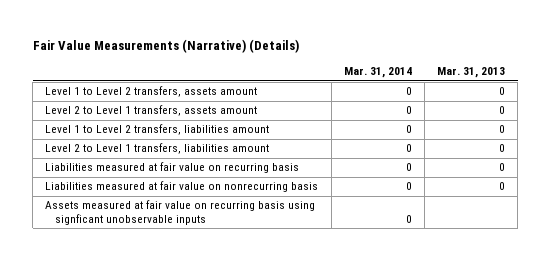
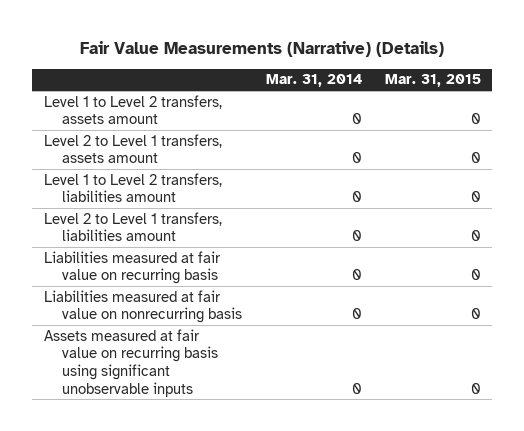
- | Mar. 31, 2014 | Mar. 31, 2013
+ | Mar. 31, 2014 | Mar. 31, 2015
- Assets measured at fair value on recurring basis using signficant unobservable inputs | 0 |
+ Assets measured at fair value on recurring basis using significant unobservable inputs | 0 | 0

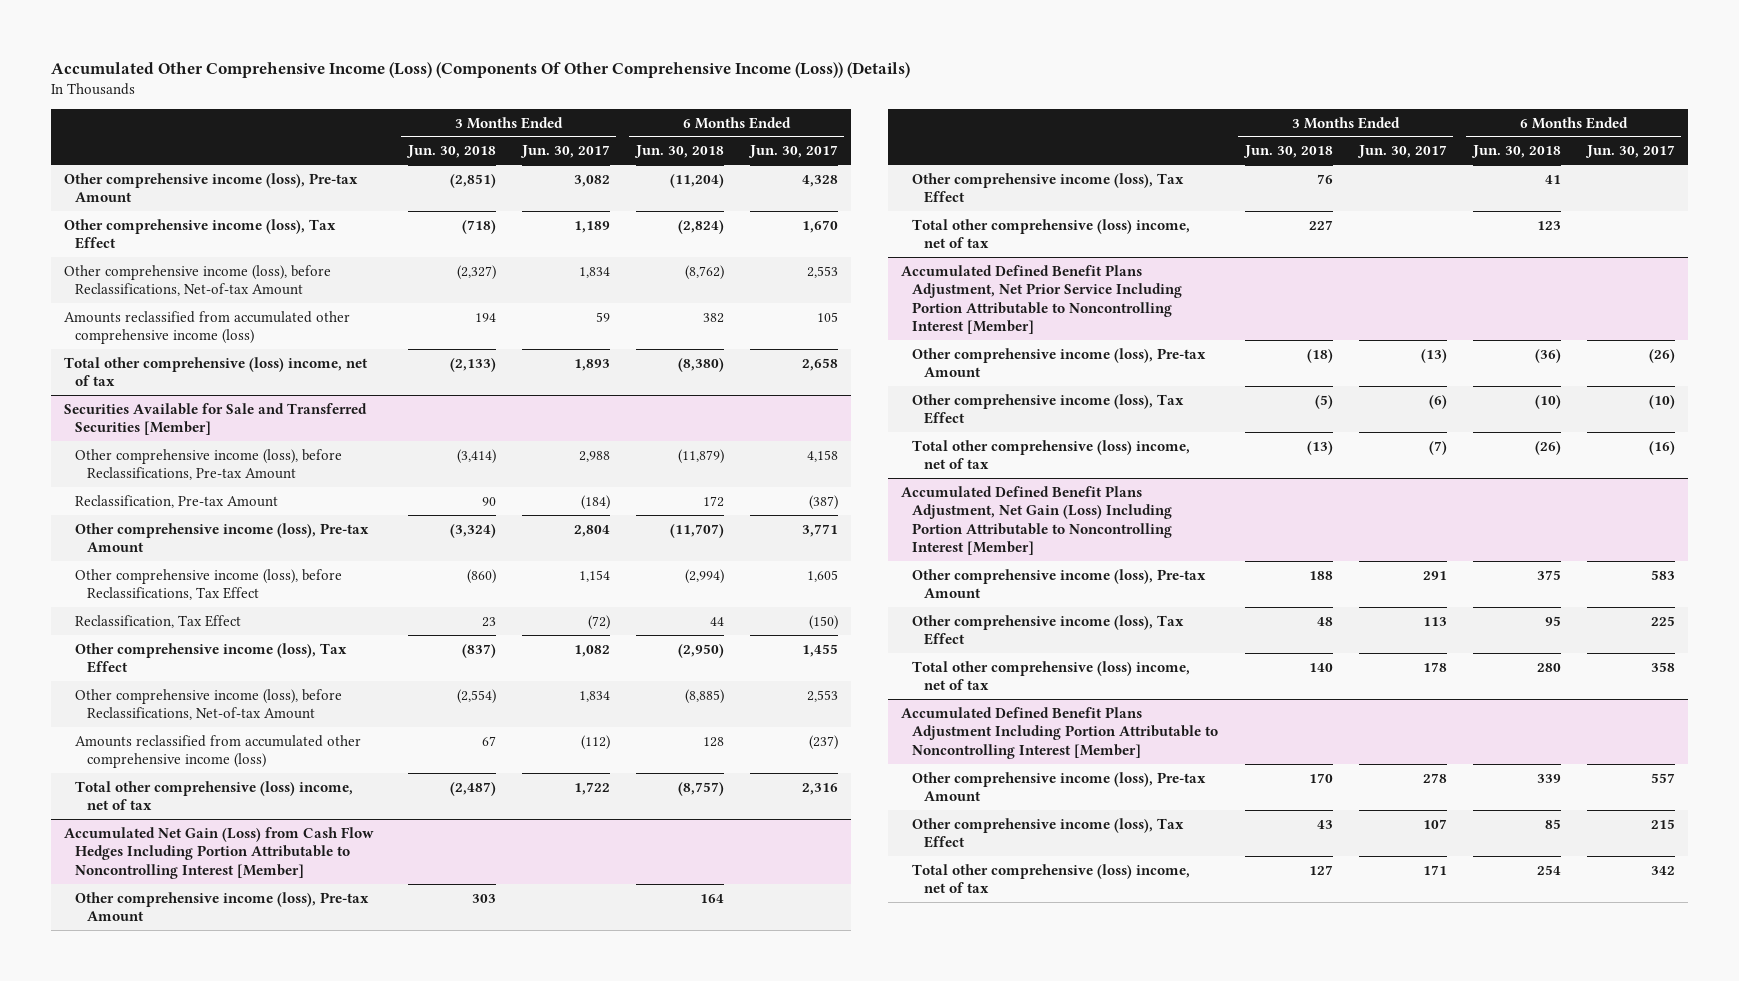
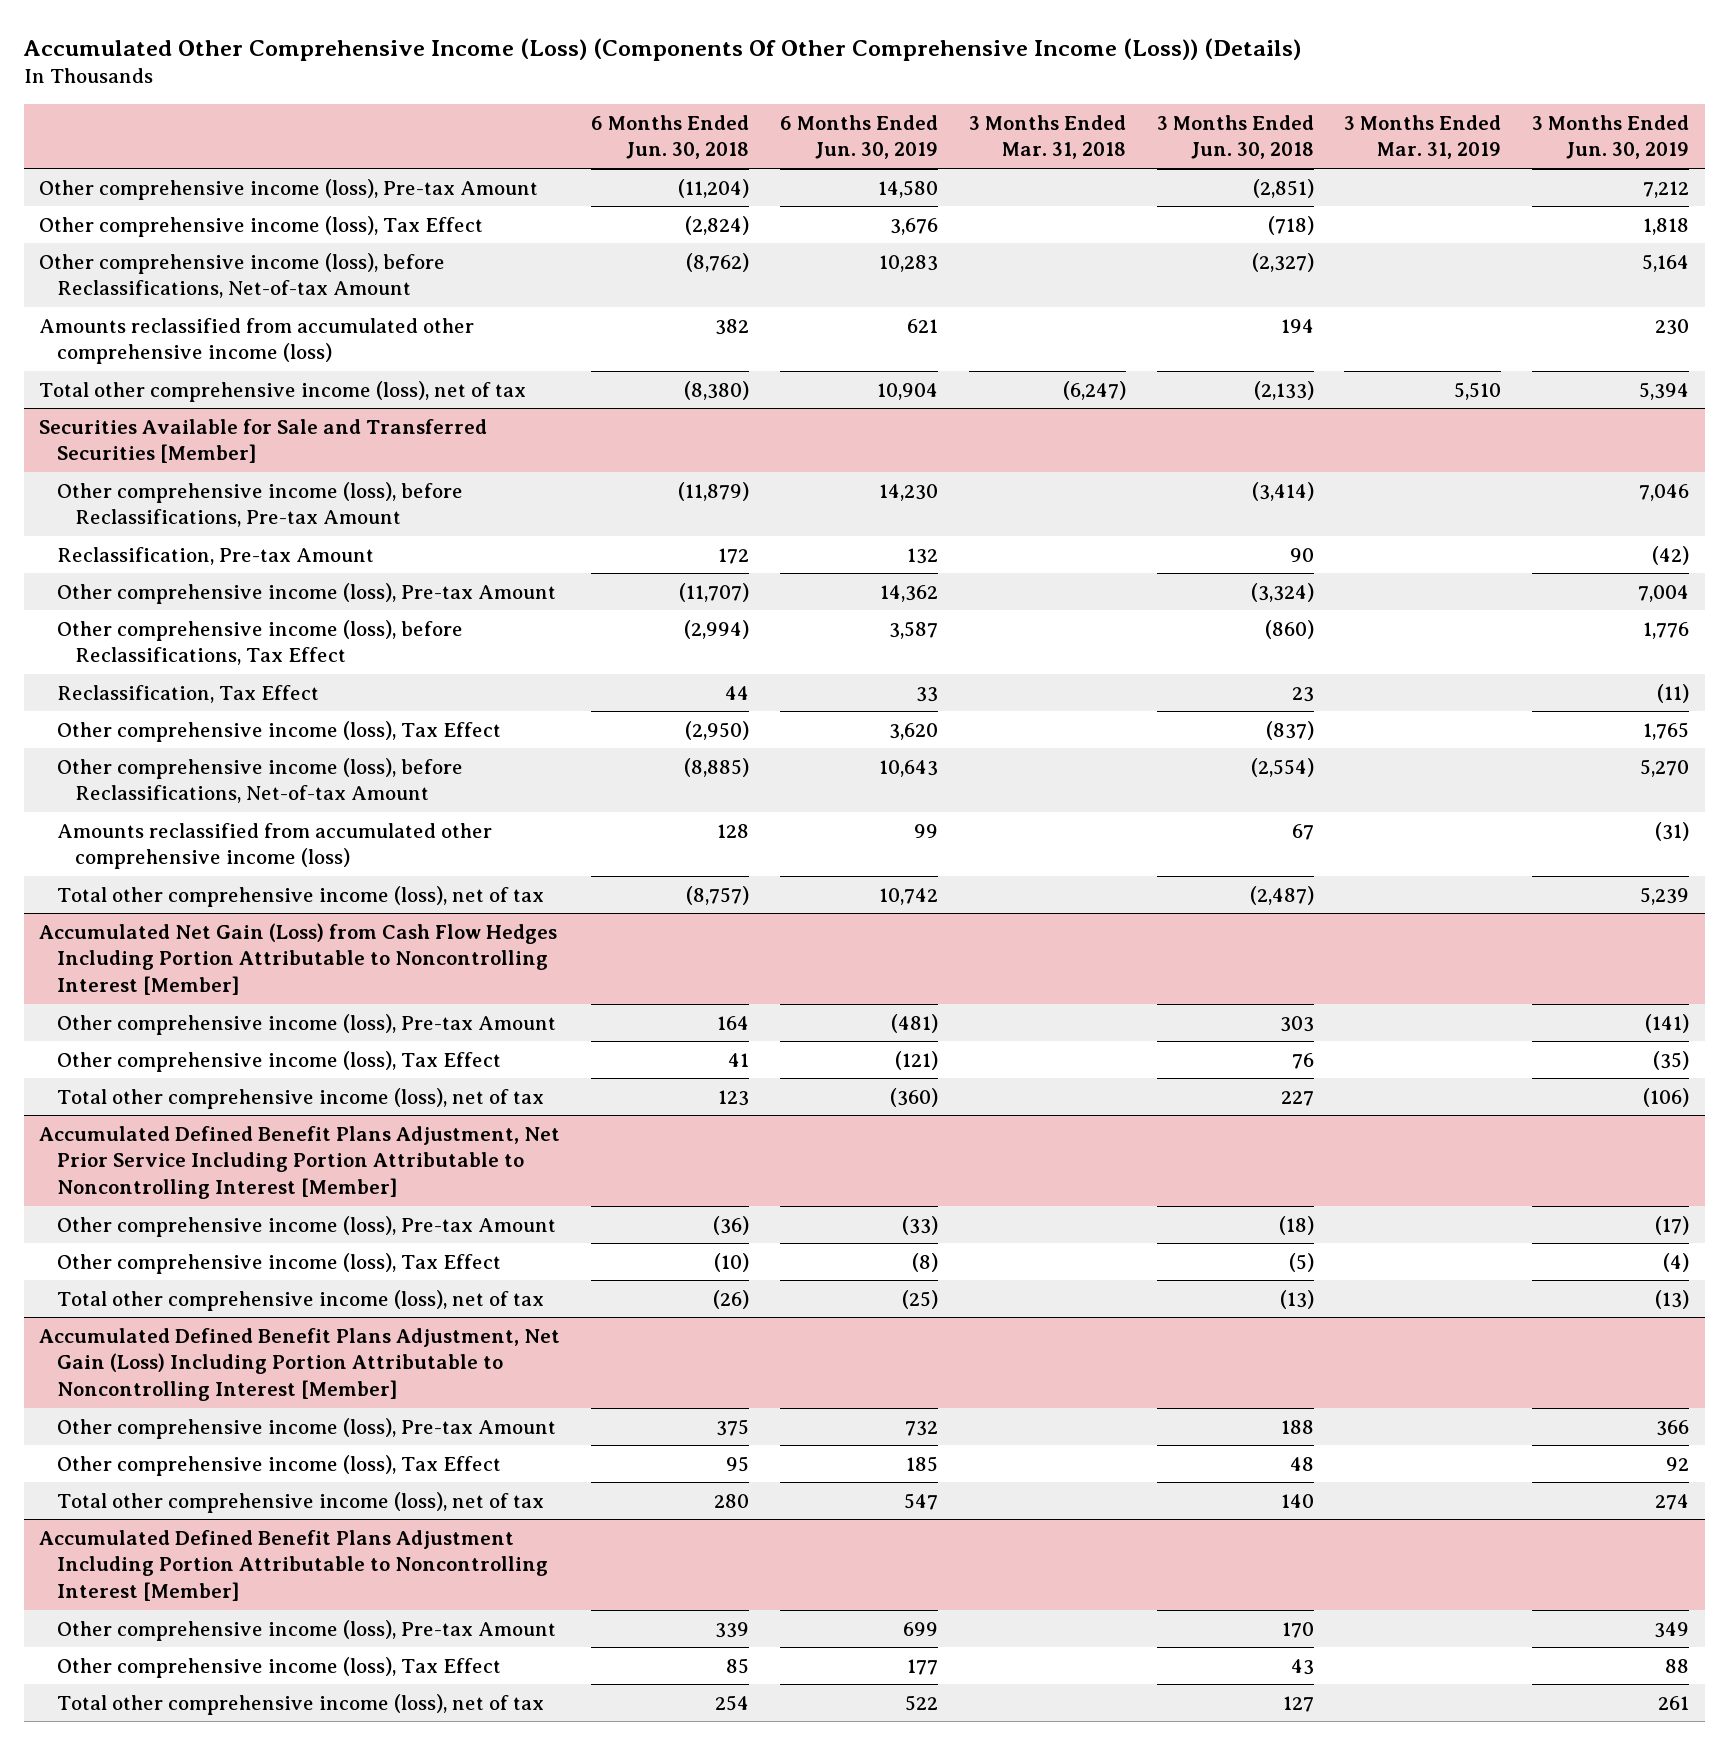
- | 3 Months Ended Jun. 30, 2018 | 3 Months Ended Jun. 30, 2017 | 6 Months Ended Jun. 30, 2018 | 6 Months Ended Jun. 30, 2017
+ | 6 Months Ended Jun. 30, 2018 | 6 Months Ended Jun. 30, 2019 | 3 Months Ended Mar. 31, 2018 | 3 Months Ended Jun. 30, 2018 | 3 Months Ended Mar. 31, 2019 | 3 Months Ended Jun. 30, 2019
- Total other comprehensive (loss) income, net of tax | (2,133) | 1,893 | (8,380) | 2,658
+ Total other comprehensive income (loss), net of tax | (8,380) | 10,904 | (6,247) | (2,133) | 5,510 | 5,394
@ Securities Available for Sale and Transferred Securities [Member]
- Total other comprehensive (loss) income, net of tax | (2,487) | 1,722 | (8,757) | 2,316
+ Total other comprehensive income (loss), net of tax | (8,757) | 10,742 | | (2,487) | | 5,239
@ Accumulated Net Gain (Loss) from Cash Flow Hedges Including Portion Attributable to Noncontrolling Interest [Member]
- Total other comprehensive (loss) income, net of tax | 227 | | 123 |
+ Total other comprehensive income (loss), net of tax | 123 | (360) | | 227 | | (106)
@ Accumulated Defined Benefit Plans Adjustment, Net Prior Service Including Portion Attributable to Noncontrolling Interest [Member]
- Total other comprehensive (loss) income, net of tax | (13) | (7) | (26) | (16)
+ Total other comprehensive income (loss), net of tax | (26) | (25) | | (13) | | (13)
@ Accumulated Defined Benefit Plans Adjustment, Net Gain (Loss) Including Portion Attributable to Noncontrolling Interest [Member]
- Total other comprehensive (loss) income, net of tax | 140 | 178 | 280 | 358
+ Total other comprehensive income (loss), net of tax | 280 | 547 | | 140 | | 274
@ Accumulated Defined Benefit Plans Adjustment Including Portion Attributable to Noncontrolling Interest [Member]
- Total other comprehensive (loss) income, net of tax | 127 | 171 | 254 | 342
+ Total other comprehensive income (loss), net of tax | 254 | 522 | | 127 | | 261

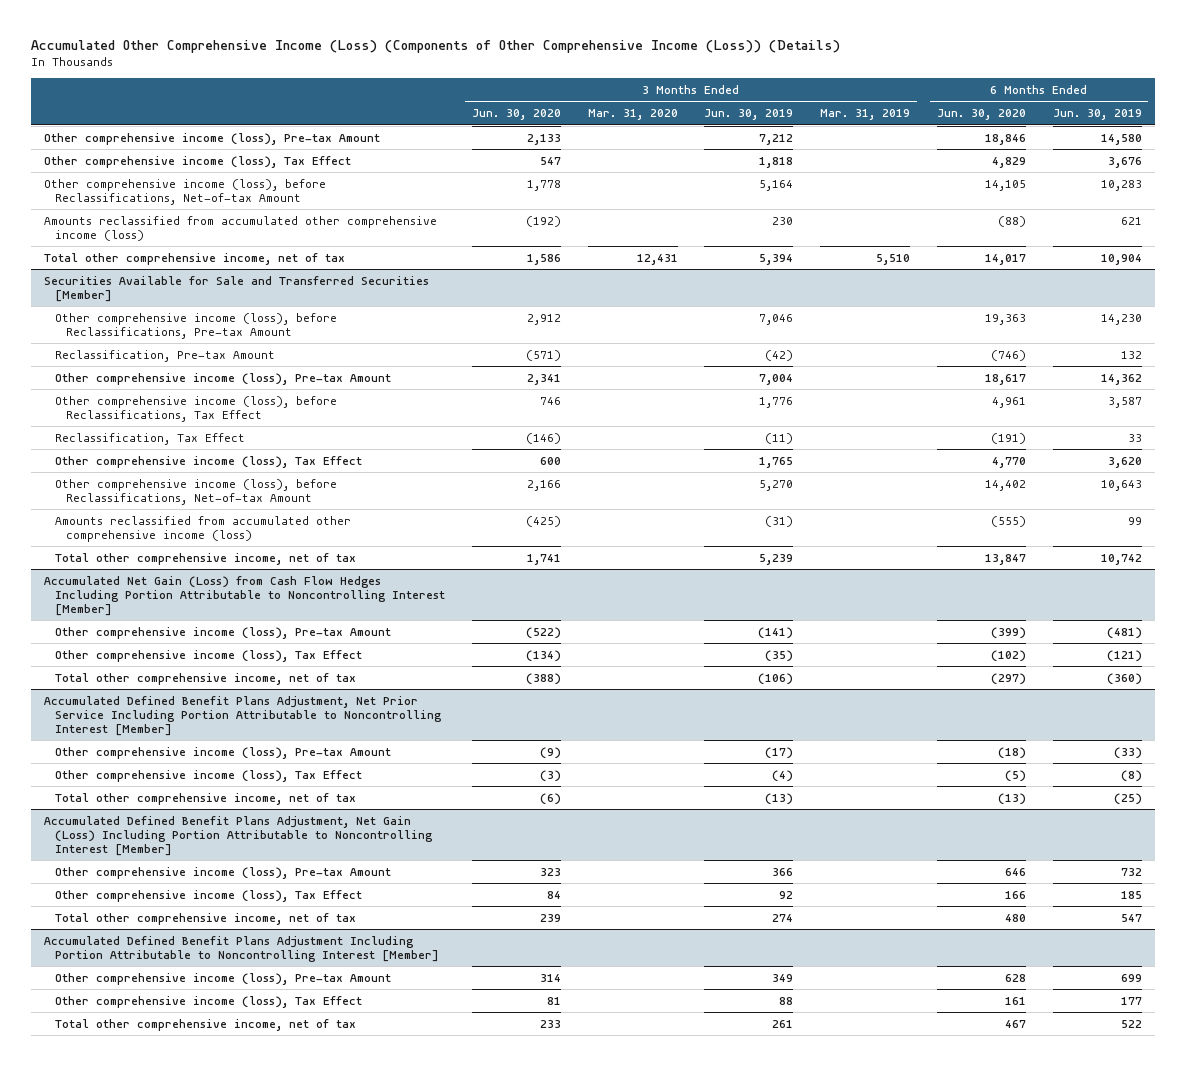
- Accumulated Other Comprehensive Income (Loss) (Components Of Other Comprehensive Income (Loss)) (Details)
+ Accumulated Other Comprehensive Income (Loss) (Components of Other Comprehensive Income (Loss)) (Details)
- | 6 Months Ended Jun. 30, 2018 | 6 Months Ended Jun. 30, 2019 | 3 Months Ended Mar. 31, 2018 | 3 Months Ended Jun. 30, 2018 | 3 Months Ended Mar. 31, 2019 | 3 Months Ended Jun. 30, 2019
+ | 3 Months Ended Jun. 30, 2020 | 3 Months Ended Mar. 31, 2020 | 3 Months Ended Jun. 30, 2019 | 3 Months Ended Mar. 31, 2019 | 6 Months Ended Jun. 30, 2020 | 6 Months Ended Jun. 30, 2019
- Total other comprehensive income (loss), net of tax | (8,380) | 10,904 | (6,247) | (2,133) | 5,510 | 5,394
+ Total other comprehensive income, net of tax | 1,586 | 12,431 | 5,394 | 5,510 | 14,017 | 10,904
@ Securities Available for Sale and Transferred Securities [Member]
- Total other comprehensive income (loss), net of tax | (8,757) | 10,742 | | (2,487) | | 5,239
+ Total other comprehensive income, net of tax | 1,741 | | 5,239 | | 13,847 | 10,742
@ Accumulated Net Gain (Loss) from Cash Flow Hedges Including Portion Attributable to Noncontrolling Interest [Member]
- Total other comprehensive income (loss), net of tax | 123 | (360) | | 227 | | (106)
+ Total other comprehensive income, net of tax | (388) | | (106) | | (297) | (360)
@ Accumulated Defined Benefit Plans Adjustment, Net Prior Service Including Portion Attributable to Noncontrolling Interest [Member]
- Total other comprehensive income (loss), net of tax | (26) | (25) | | (13) | | (13)
+ Total other comprehensive income, net of tax | (6) | | (13) | | (13) | (25)
@ Accumulated Defined Benefit Plans Adjustment, Net Gain (Loss) Including Portion Attributable to Noncontrolling Interest [Member]
- Total other comprehensive income (loss), net of tax | 280 | 547 | | 140 | | 274
+ Total other comprehensive income, net of tax | 239 | | 274 | | 480 | 547
@ Accumulated Defined Benefit Plans Adjustment Including Portion Attributable to Noncontrolling Interest [Member]
- Total other comprehensive income (loss), net of tax | 254 | 522 | | 127 | | 261
+ Total other comprehensive income, net of tax | 233 | | 261 | | 467 | 522

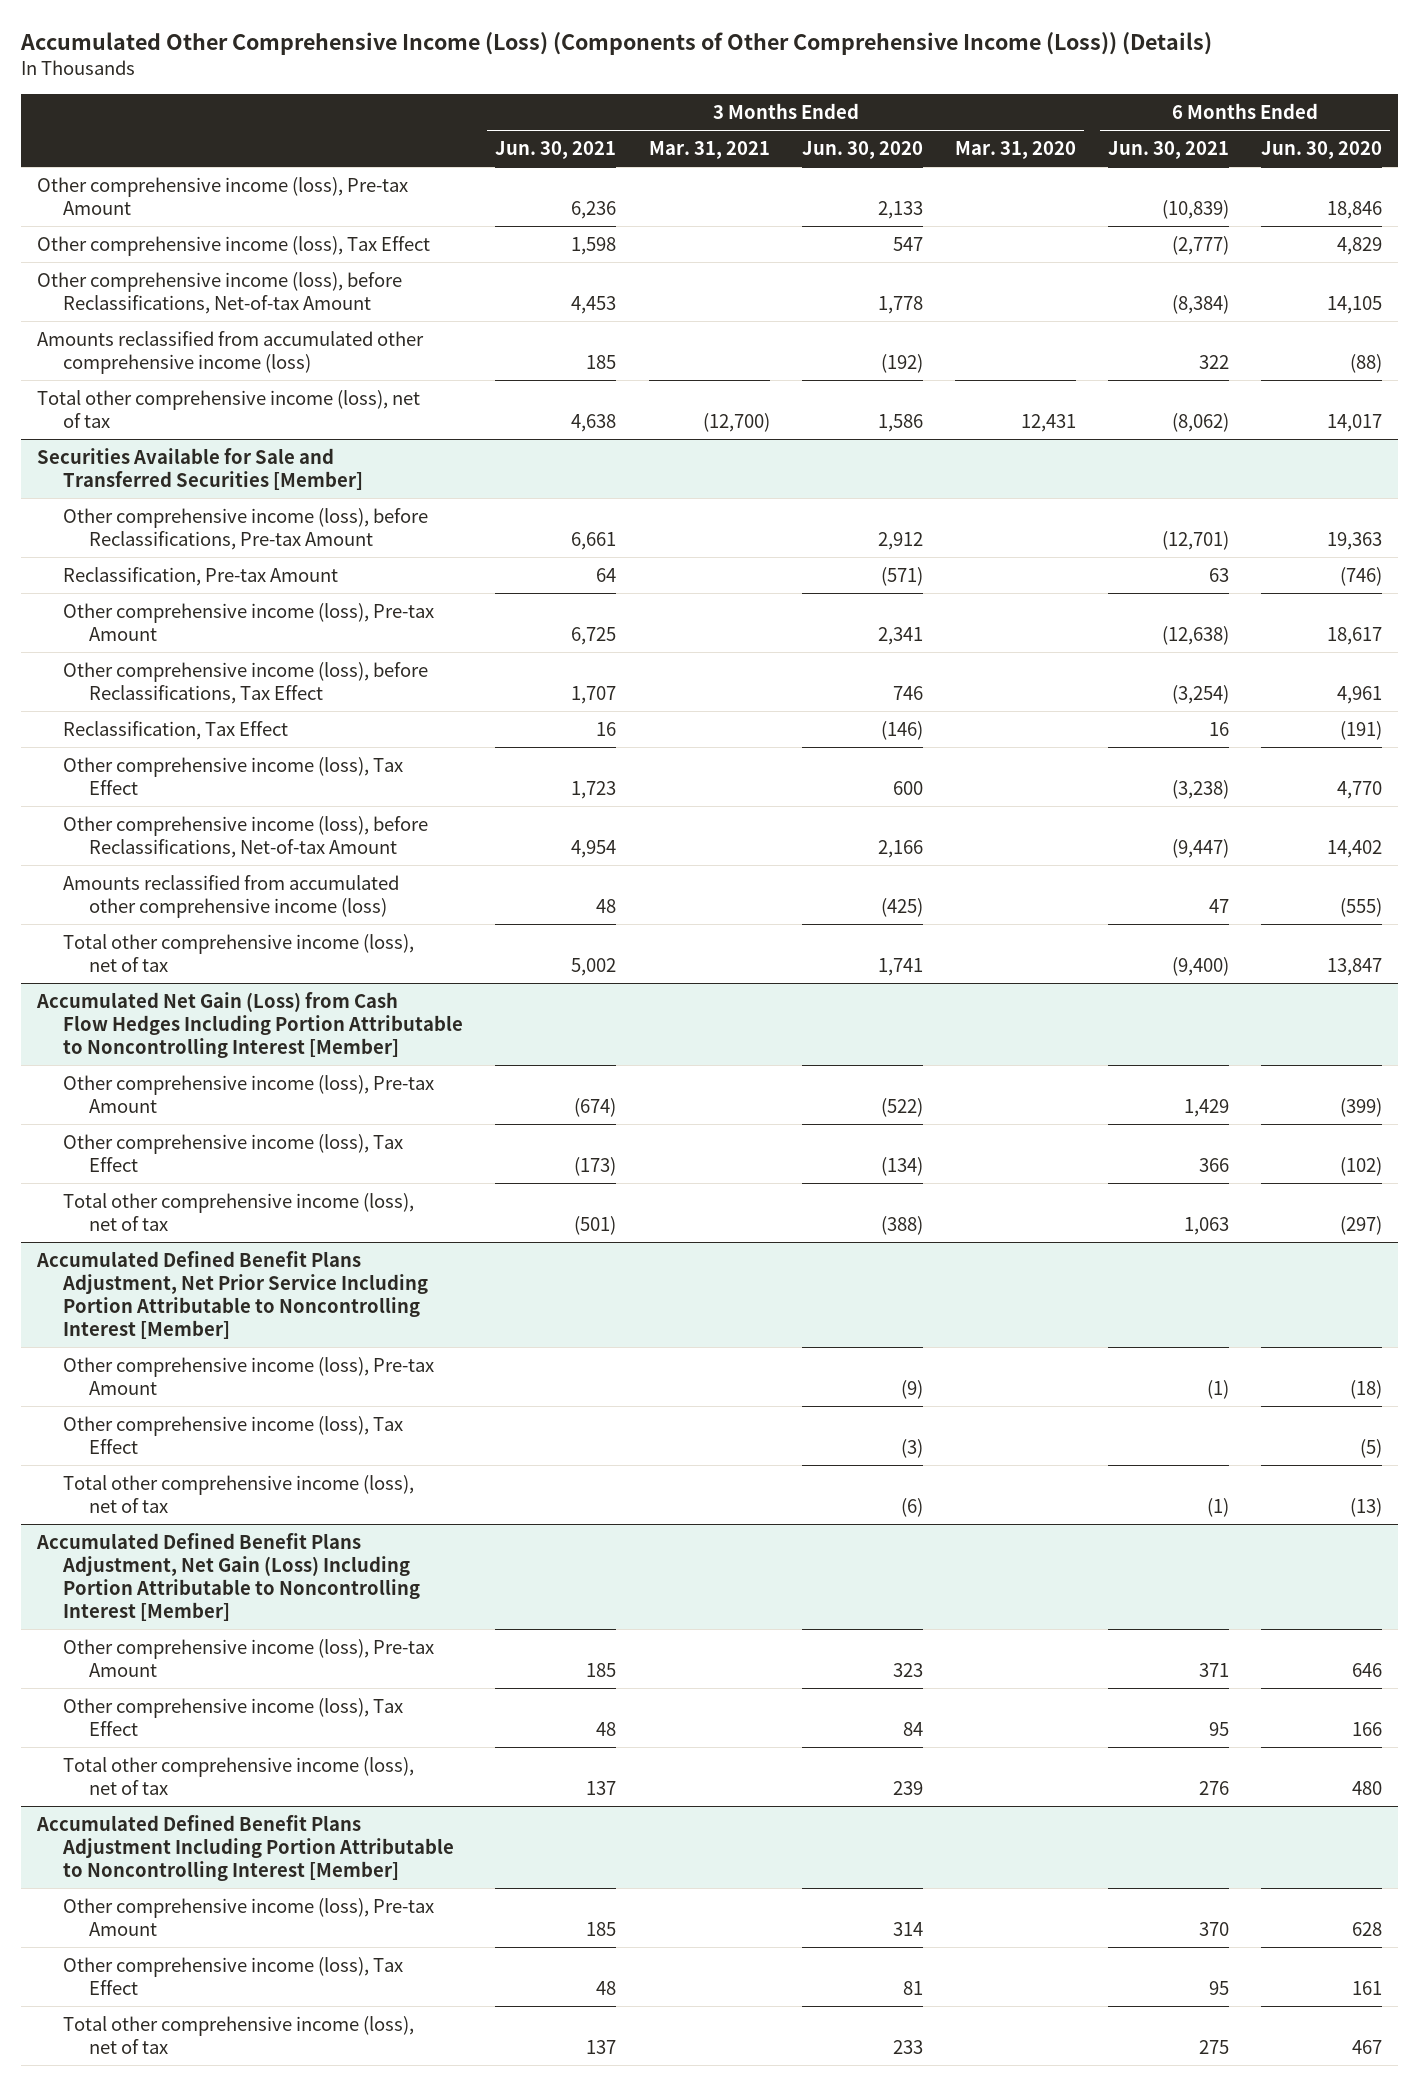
- | 3 Months Ended Jun. 30, 2020 | 3 Months Ended Mar. 31, 2020 | 3 Months Ended Jun. 30, 2019 | 3 Months Ended Mar. 31, 2019 | 6 Months Ended Jun. 30, 2020 | 6 Months Ended Jun. 30, 2019
+ | 3 Months Ended Jun. 30, 2021 | 3 Months Ended Mar. 31, 2021 | 3 Months Ended Jun. 30, 2020 | 3 Months Ended Mar. 31, 2020 | 6 Months Ended Jun. 30, 2021 | 6 Months Ended Jun. 30, 2020
- Total other comprehensive income, net of tax | 1,586 | 12,431 | 5,394 | 5,510 | 14,017 | 10,904
+ Total other comprehensive income (loss), net of tax | 4,638 | (12,700) | 1,586 | 12,431 | (8,062) | 14,017
@ Securities Available for Sale and Transferred Securities [Member]
- Total other comprehensive income, net of tax | 1,741 | | 5,239 | | 13,847 | 10,742
+ Total other comprehensive income (loss), net of tax | 5,002 | | 1,741 | | (9,400) | 13,847
@ Accumulated Net Gain (Loss) from Cash Flow Hedges Including Portion Attributable to Noncontrolling Interest [Member]
- Total other comprehensive income, net of tax | (388) | | (106) | | (297) | (360)
+ Total other comprehensive income (loss), net of tax | (501) | | (388) | | 1,063 | (297)
@ Accumulated Defined Benefit Plans Adjustment, Net Prior Service Including Portion Attributable to Noncontrolling Interest [Member]
- Total other comprehensive income, net of tax | (6) | | (13) | | (13) | (25)
+ Total other comprehensive income (loss), net of tax | | | (6) | | (1) | (13)
@ Accumulated Defined Benefit Plans Adjustment, Net Gain (Loss) Including Portion Attributable to Noncontrolling Interest [Member]
- Total other comprehensive income, net of tax | 239 | | 274 | | 480 | 547
+ Total other comprehensive income (loss), net of tax | 137 | | 239 | | 276 | 480
@ Accumulated Defined Benefit Plans Adjustment Including Portion Attributable to Noncontrolling Interest [Member]
- Total other comprehensive income, net of tax | 233 | | 261 | | 467 | 522
+ Total other comprehensive income (loss), net of tax | 137 | | 233 | | 275 | 467

